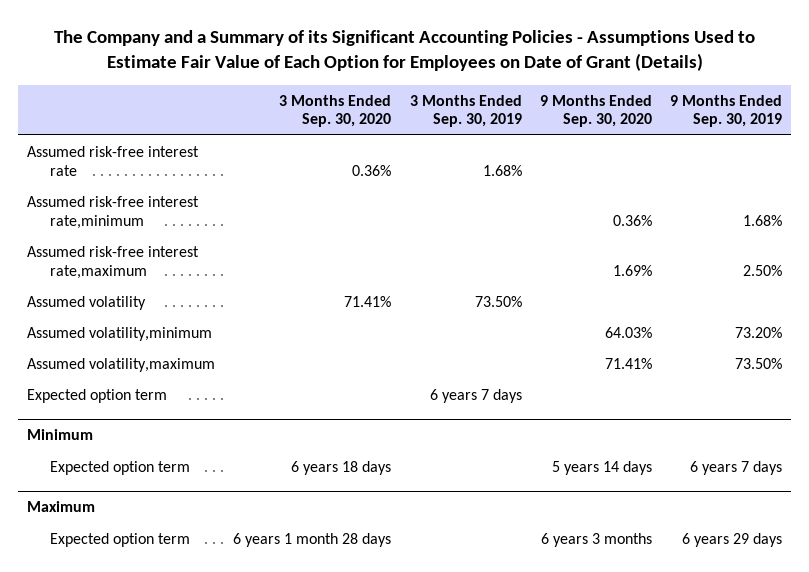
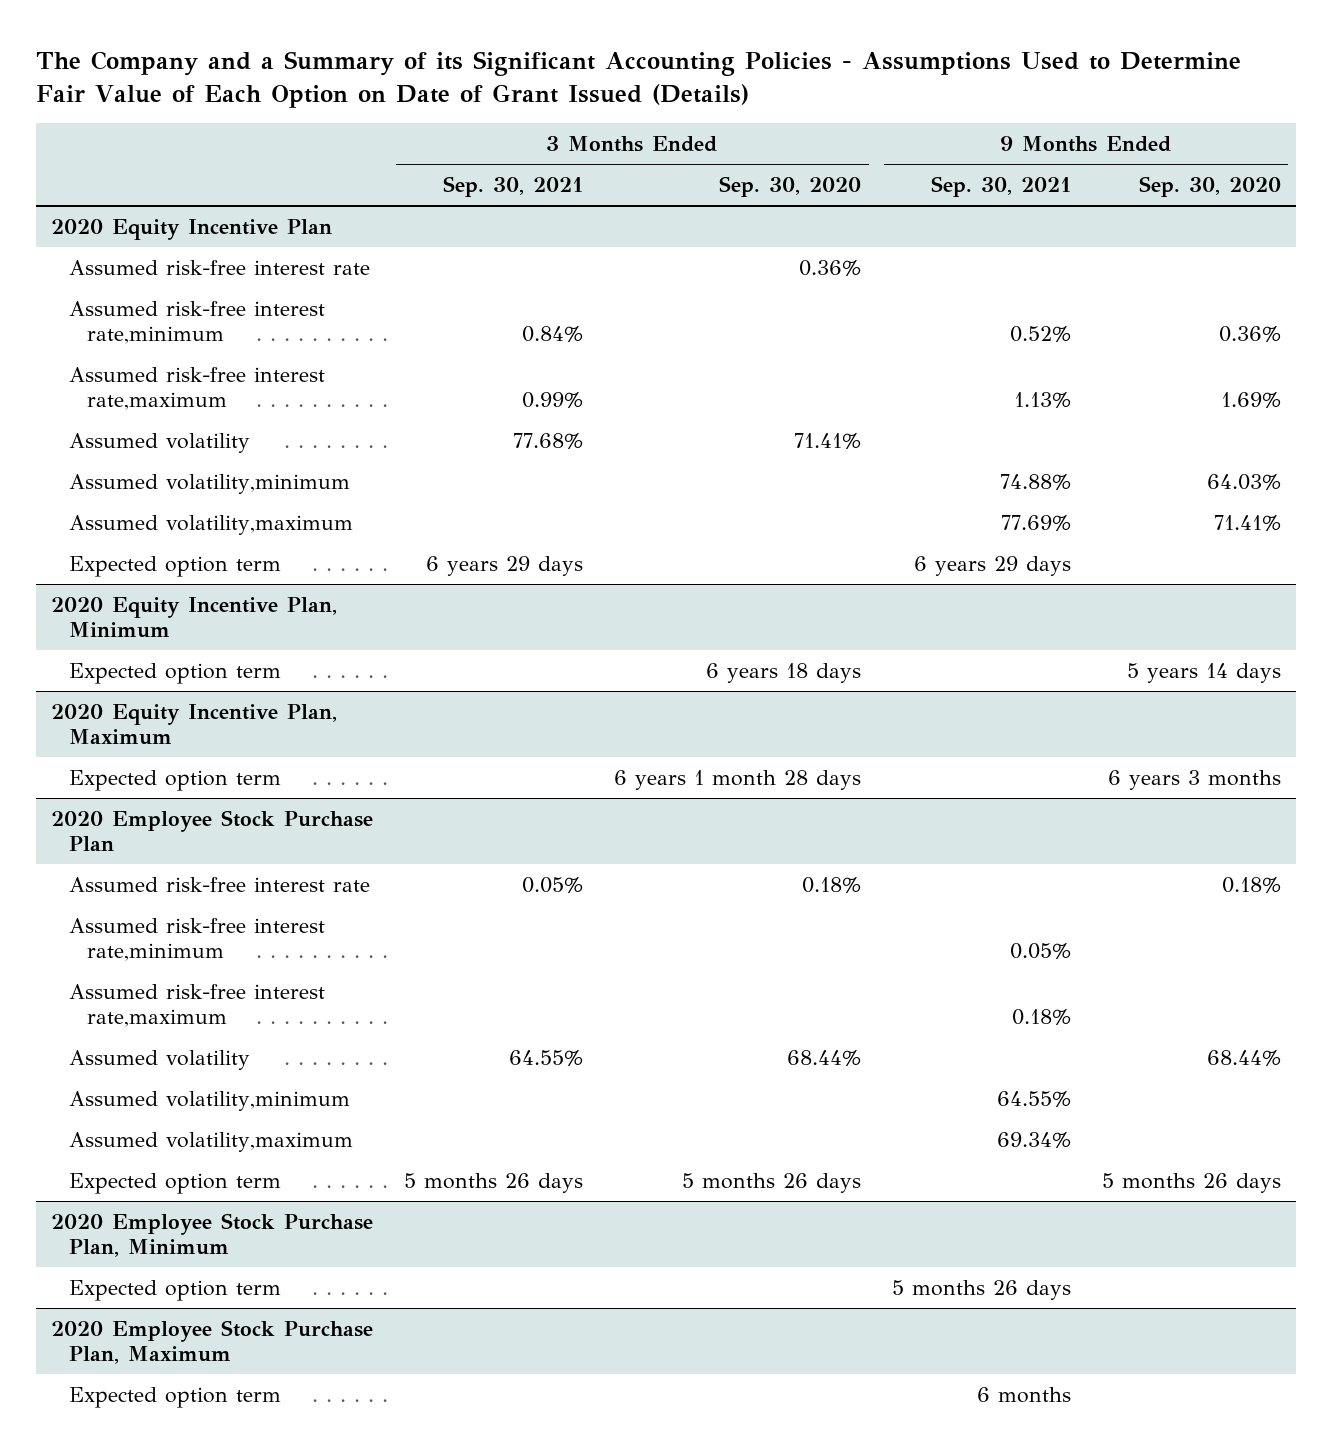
- The Company and a Summary of its Significant Accounting Policies - Assumptions Used to Estimate Fair Value of Each Option for Employees on Date of Grant (Details)
+ The Company and a Summary of its Significant Accounting Policies - Assumptions Used to Determine Fair Value of Each Option on Date of Grant Issued (Details)
- | 3 Months Ended Sep. 30, 2020 | 3 Months Ended Sep. 30, 2019 | 9 Months Ended Sep. 30, 2020 | 9 Months Ended Sep. 30, 2019
+ | 3 Months Ended Sep. 30, 2021 | 3 Months Ended Sep. 30, 2020 | 9 Months Ended Sep. 30, 2021 | 9 Months Ended Sep. 30, 2020
+ 2020 Equity Incentive Plan
- Minimum
+ 2020 Equity Incentive Plan, Minimum
- Maximum
+ 2020 Equity Incentive Plan, Maximum
+ 2020 Employee Stock Purchase Plan
+ Assumed risk-free interest rate | 0.05% | 0.18% | | 0.18%
+ Assumed risk-free interest rate,minimum | | | 0.05% |
+ Assumed risk-free interest rate,maximum | | | 0.18% |
+ Assumed volatility | 64.55% | 68.44% | | 68.44%
+ Assumed volatility,minimum | | | 64.55% |
+ Assumed volatility,maximum | | | 69.34% |
+ Expected option term | 5 months 26 days | 5 months 26 days | | 5 months 26 days
+ 2020 Employee Stock Purchase Plan, Minimum
+ Expected option term | | | 5 months 26 days |
+ 2020 Employee Stock Purchase Plan, Maximum
+ Expected option term | | | 6 months |

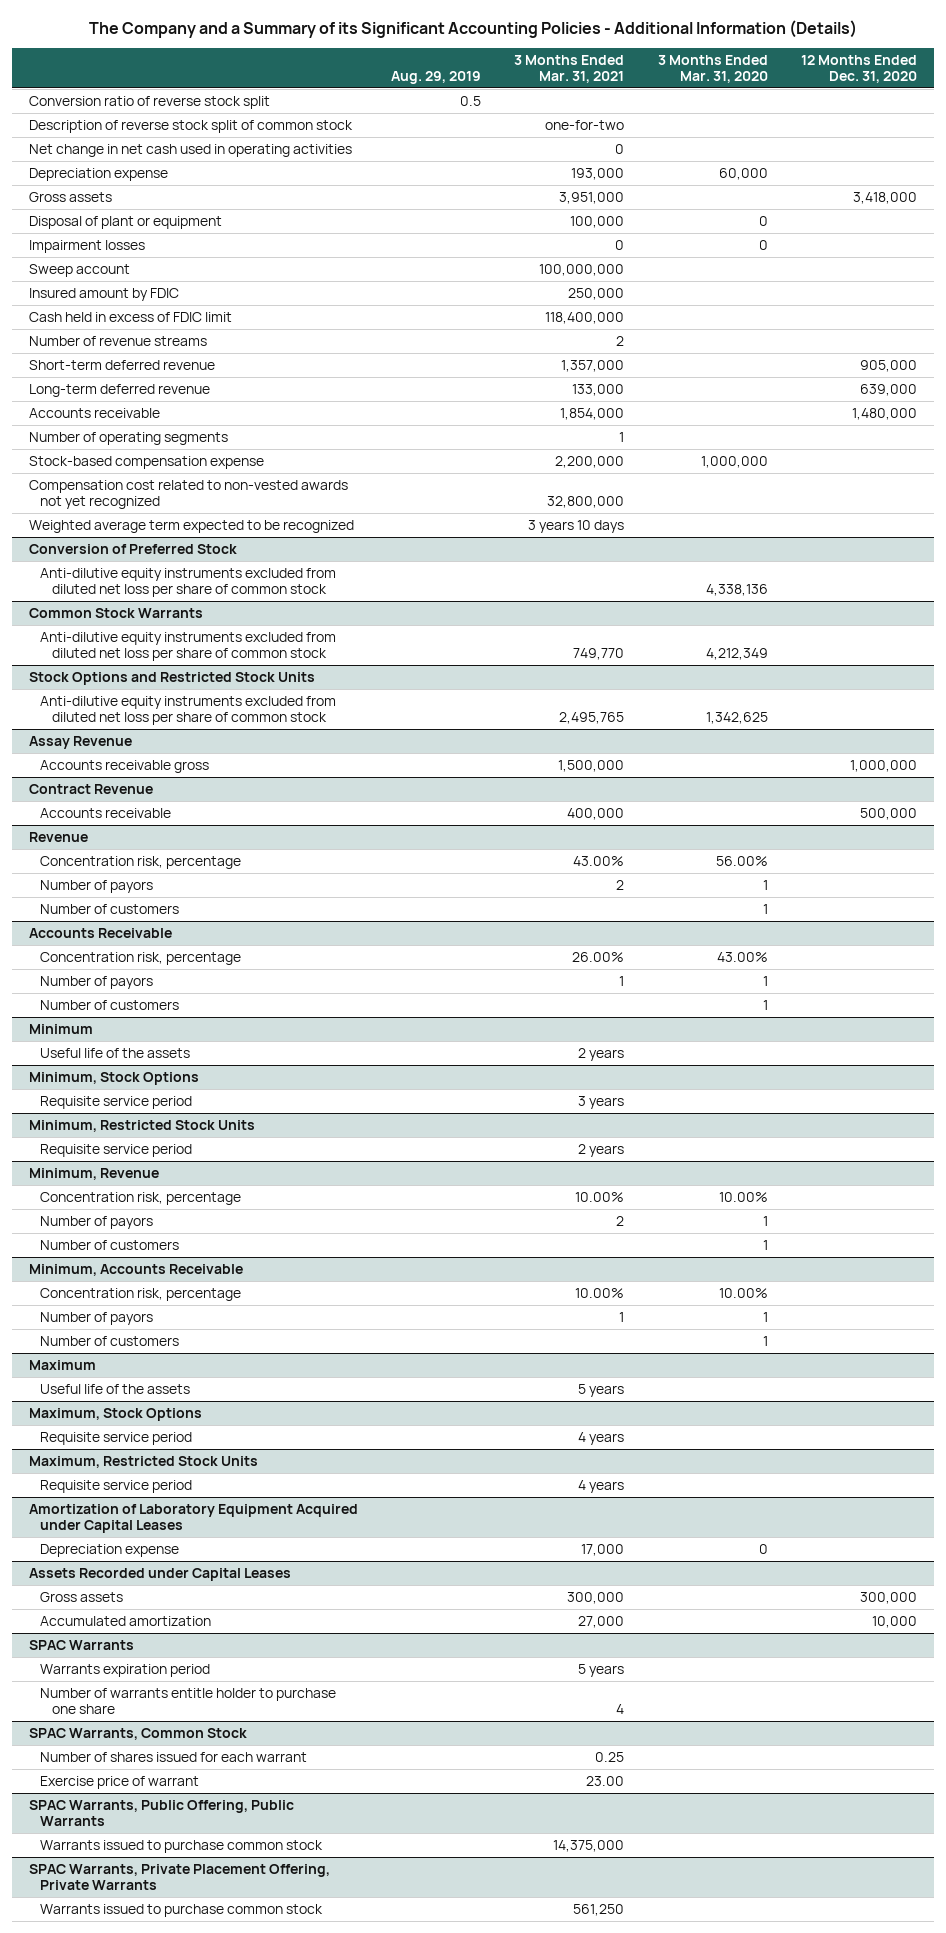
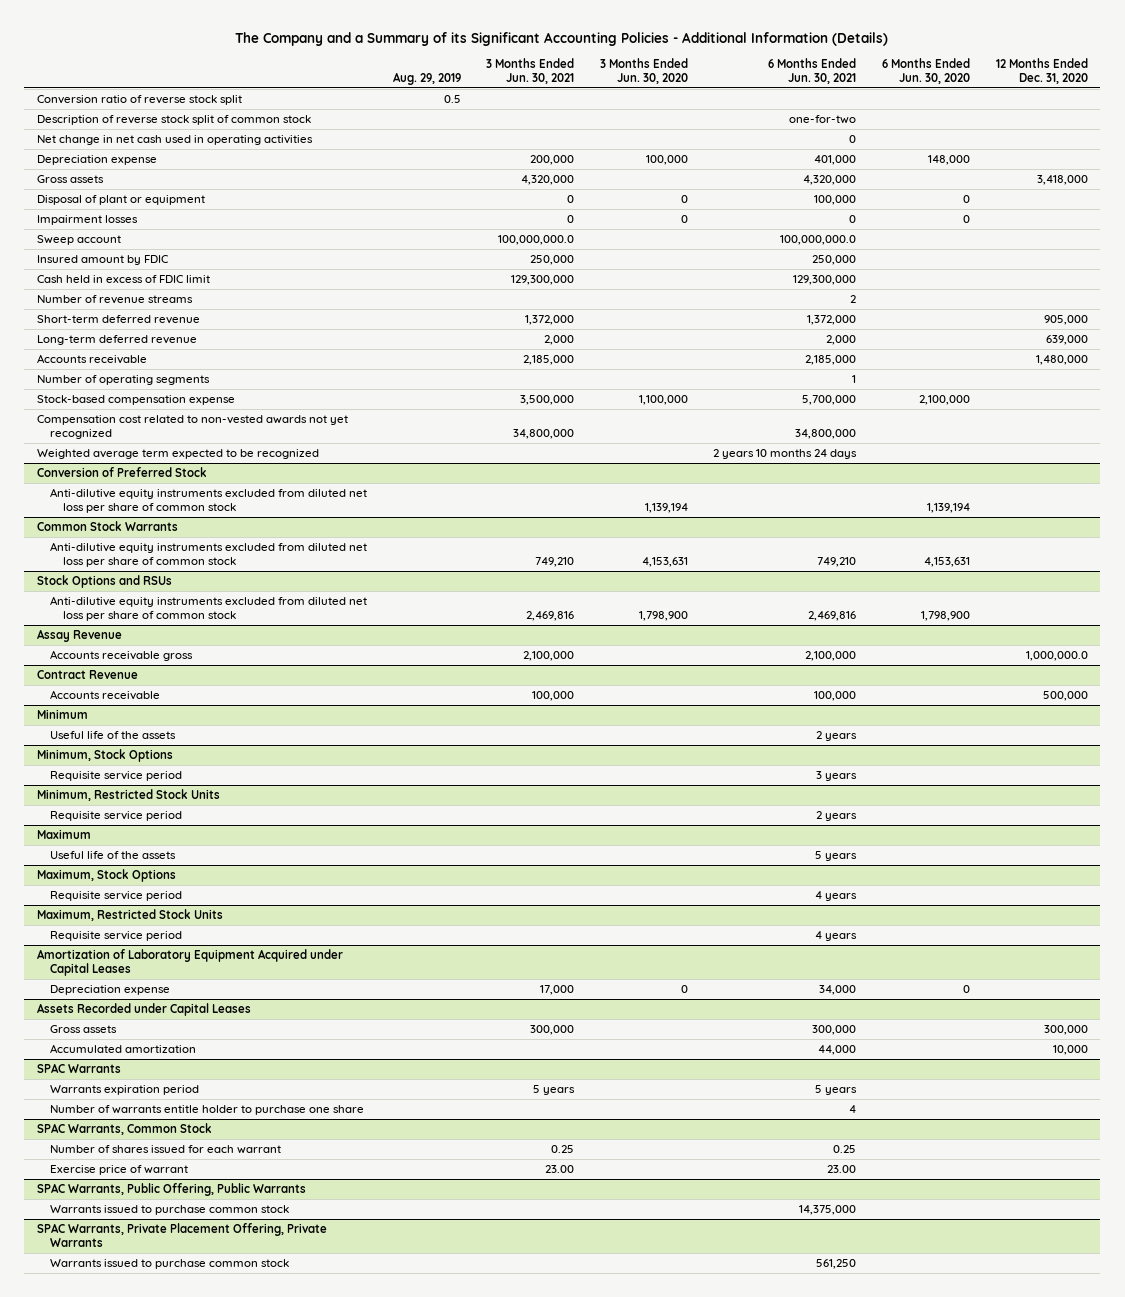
- | Aug. 29, 2019 | 3 Months Ended Mar. 31, 2021 | 3 Months Ended Mar. 31, 2020 | 12 Months Ended Dec. 31, 2020
+ | Aug. 29, 2019 | 3 Months Ended Jun. 30, 2021 | 3 Months Ended Jun. 30, 2020 | 6 Months Ended Jun. 30, 2021 | 6 Months Ended Jun. 30, 2020 | 12 Months Ended Dec. 31, 2020
- Stock Options and Restricted Stock Units
+ Stock Options and RSUs
@ Assay Revenue
- Accounts receivable gross | | 1,500,000 | | 1,000,000
+ Accounts receivable gross | | 2,100,000 | | 2,100,000 | | 1,000,000.0
- Revenue
- Concentration risk, percentage | | 43.00% | 56.00% |
- Number of payors | | 2 | 1 |
- Number of customers | | | 1 |
- Accounts Receivable
- Concentration risk, percentage | | 26.00% | 43.00% |
- Number of payors | | 1 | 1 |
- Number of customers | | | 1 |
- Minimum, Revenue
- Concentration risk, percentage | | 10.00% | 10.00% |
- Number of payors | | 2 | 1 |
- Number of customers | | | 1 |
- Minimum, Accounts Receivable
- Concentration risk, percentage | | 10.00% | 10.00% |
- Number of payors | | 1 | 1 |
- Number of customers | | | 1 |

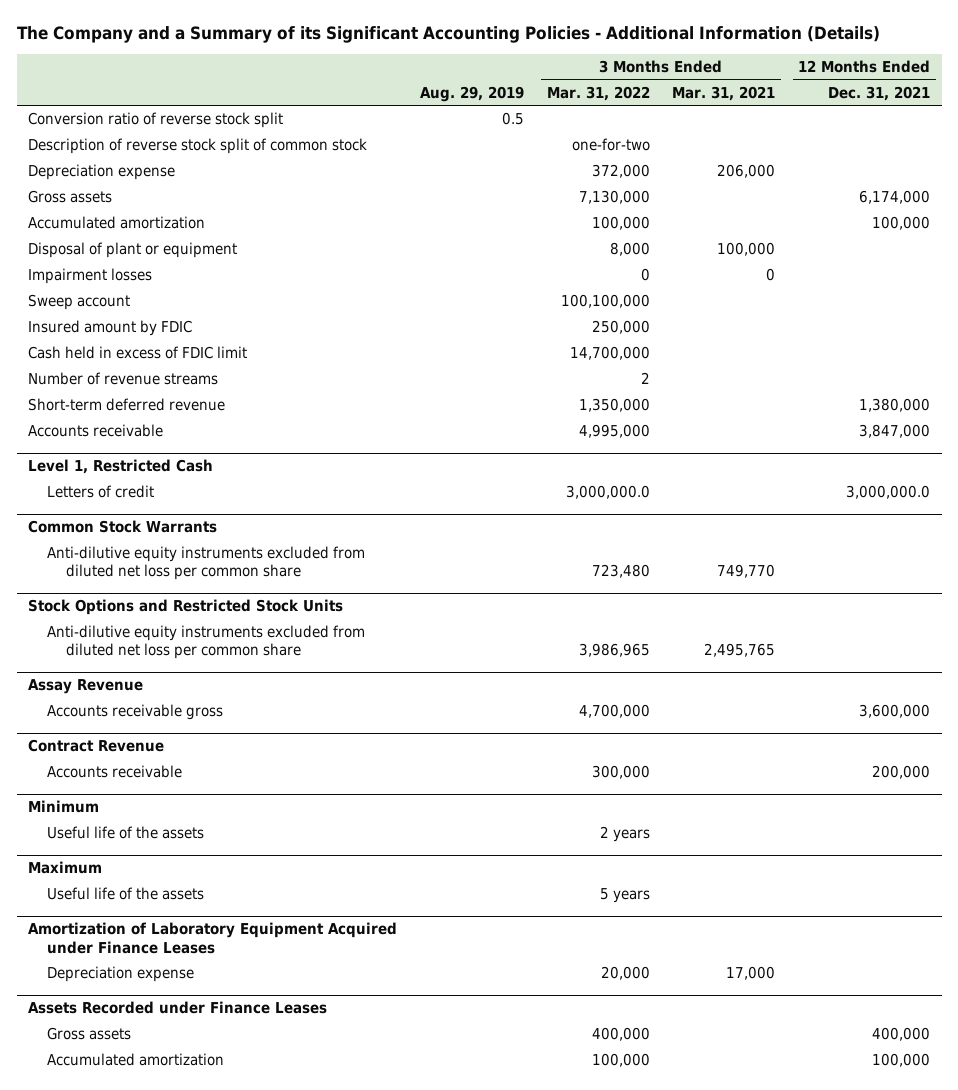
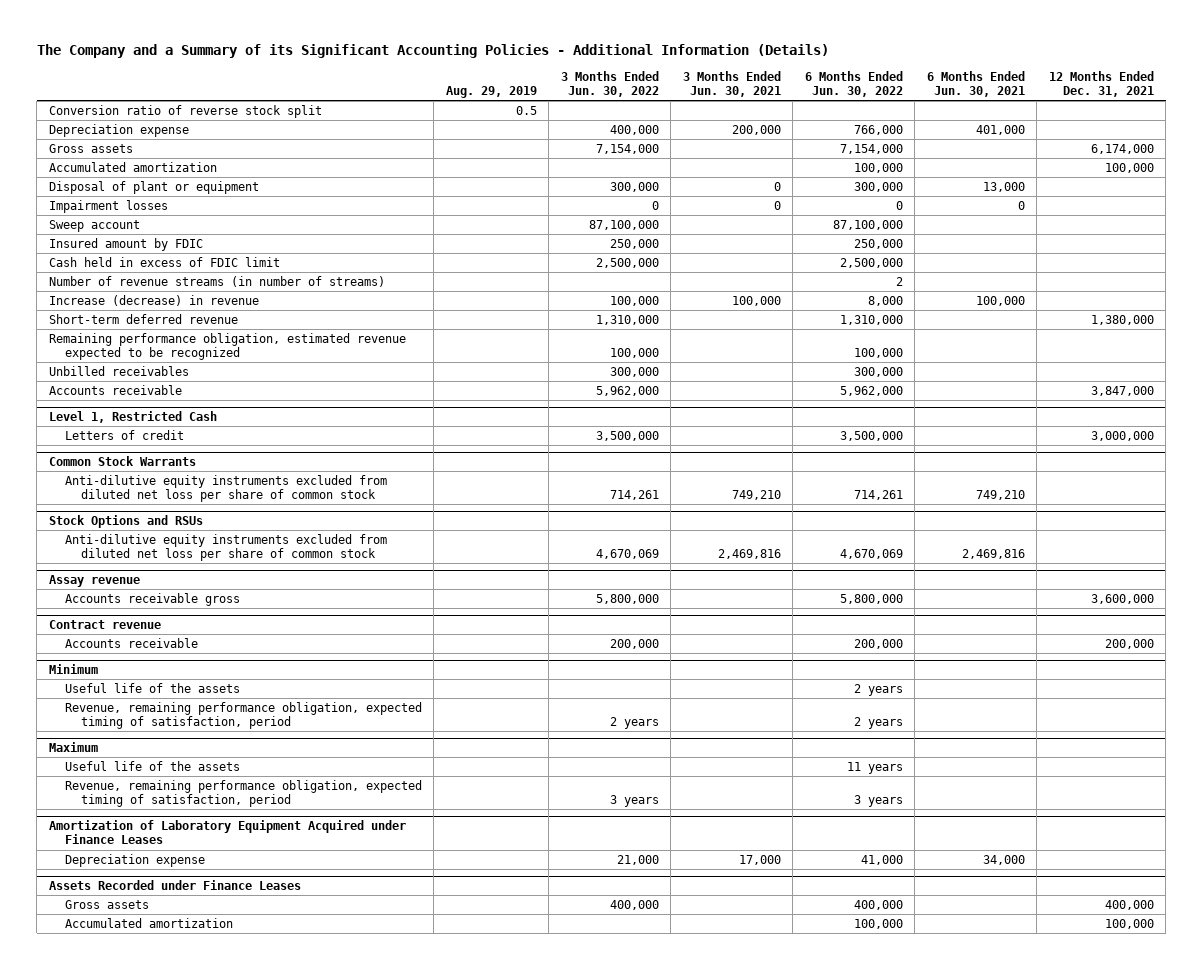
- | Aug. 29, 2019 | 3 Months Ended Mar. 31, 2022 | 3 Months Ended Mar. 31, 2021 | 12 Months Ended Dec. 31, 2021
+ | Aug. 29, 2019 | 3 Months Ended Jun. 30, 2022 | 3 Months Ended Jun. 30, 2021 | 6 Months Ended Jun. 30, 2022 | 6 Months Ended Jun. 30, 2021 | 12 Months Ended Dec. 31, 2021
- Description of reverse stock split of common stock | | one-for-two | |
- Number of revenue streams | | 2 | |
+ Number of revenue streams (in number of streams) | | | | 2 | |
+ Increase (decrease) in revenue | | 100,000 | 100,000 | 8,000 | 100,000 |
+ Remaining performance obligation, estimated revenue expected to be recognized | | 100,000 | | 100,000 | |
+ Unbilled receivables | | 300,000 | | 300,000 | |
@ Level 1, Restricted Cash
- Letters of credit | | 3,000,000.0 | | 3,000,000.0
+ Letters of credit | | 3,500,000 | | 3,500,000 | | 3,000,000
@ Common Stock Warrants
- Anti-dilutive equity instruments excluded from diluted net loss per common share | | 723,480 | 749,770 |
- Stock Options and Restricted Stock Units
- Anti-dilutive equity instruments excluded from diluted net loss per common share | | 3,986,965 | 2,495,765 |
- Assay Revenue
@ Common Stock Warrants
+ Anti-dilutive equity instruments excluded from diluted net loss per share of common stock | | 714,261 | 749,210 | 714,261 | 749,210 |
+ Stock Options and RSUs
+ Anti-dilutive equity instruments excluded from diluted net loss per share of common stock | | 4,670,069 | 2,469,816 | 4,670,069 | 2,469,816 |
+ Assay revenue
- Contract Revenue
+ Contract revenue
@ Minimum
+ Revenue, remaining performance obligation, expected timing of satisfaction, period | | 2 years | | 2 years | |
@ Maximum
+ Revenue, remaining performance obligation, expected timing of satisfaction, period | | 3 years | | 3 years | |

